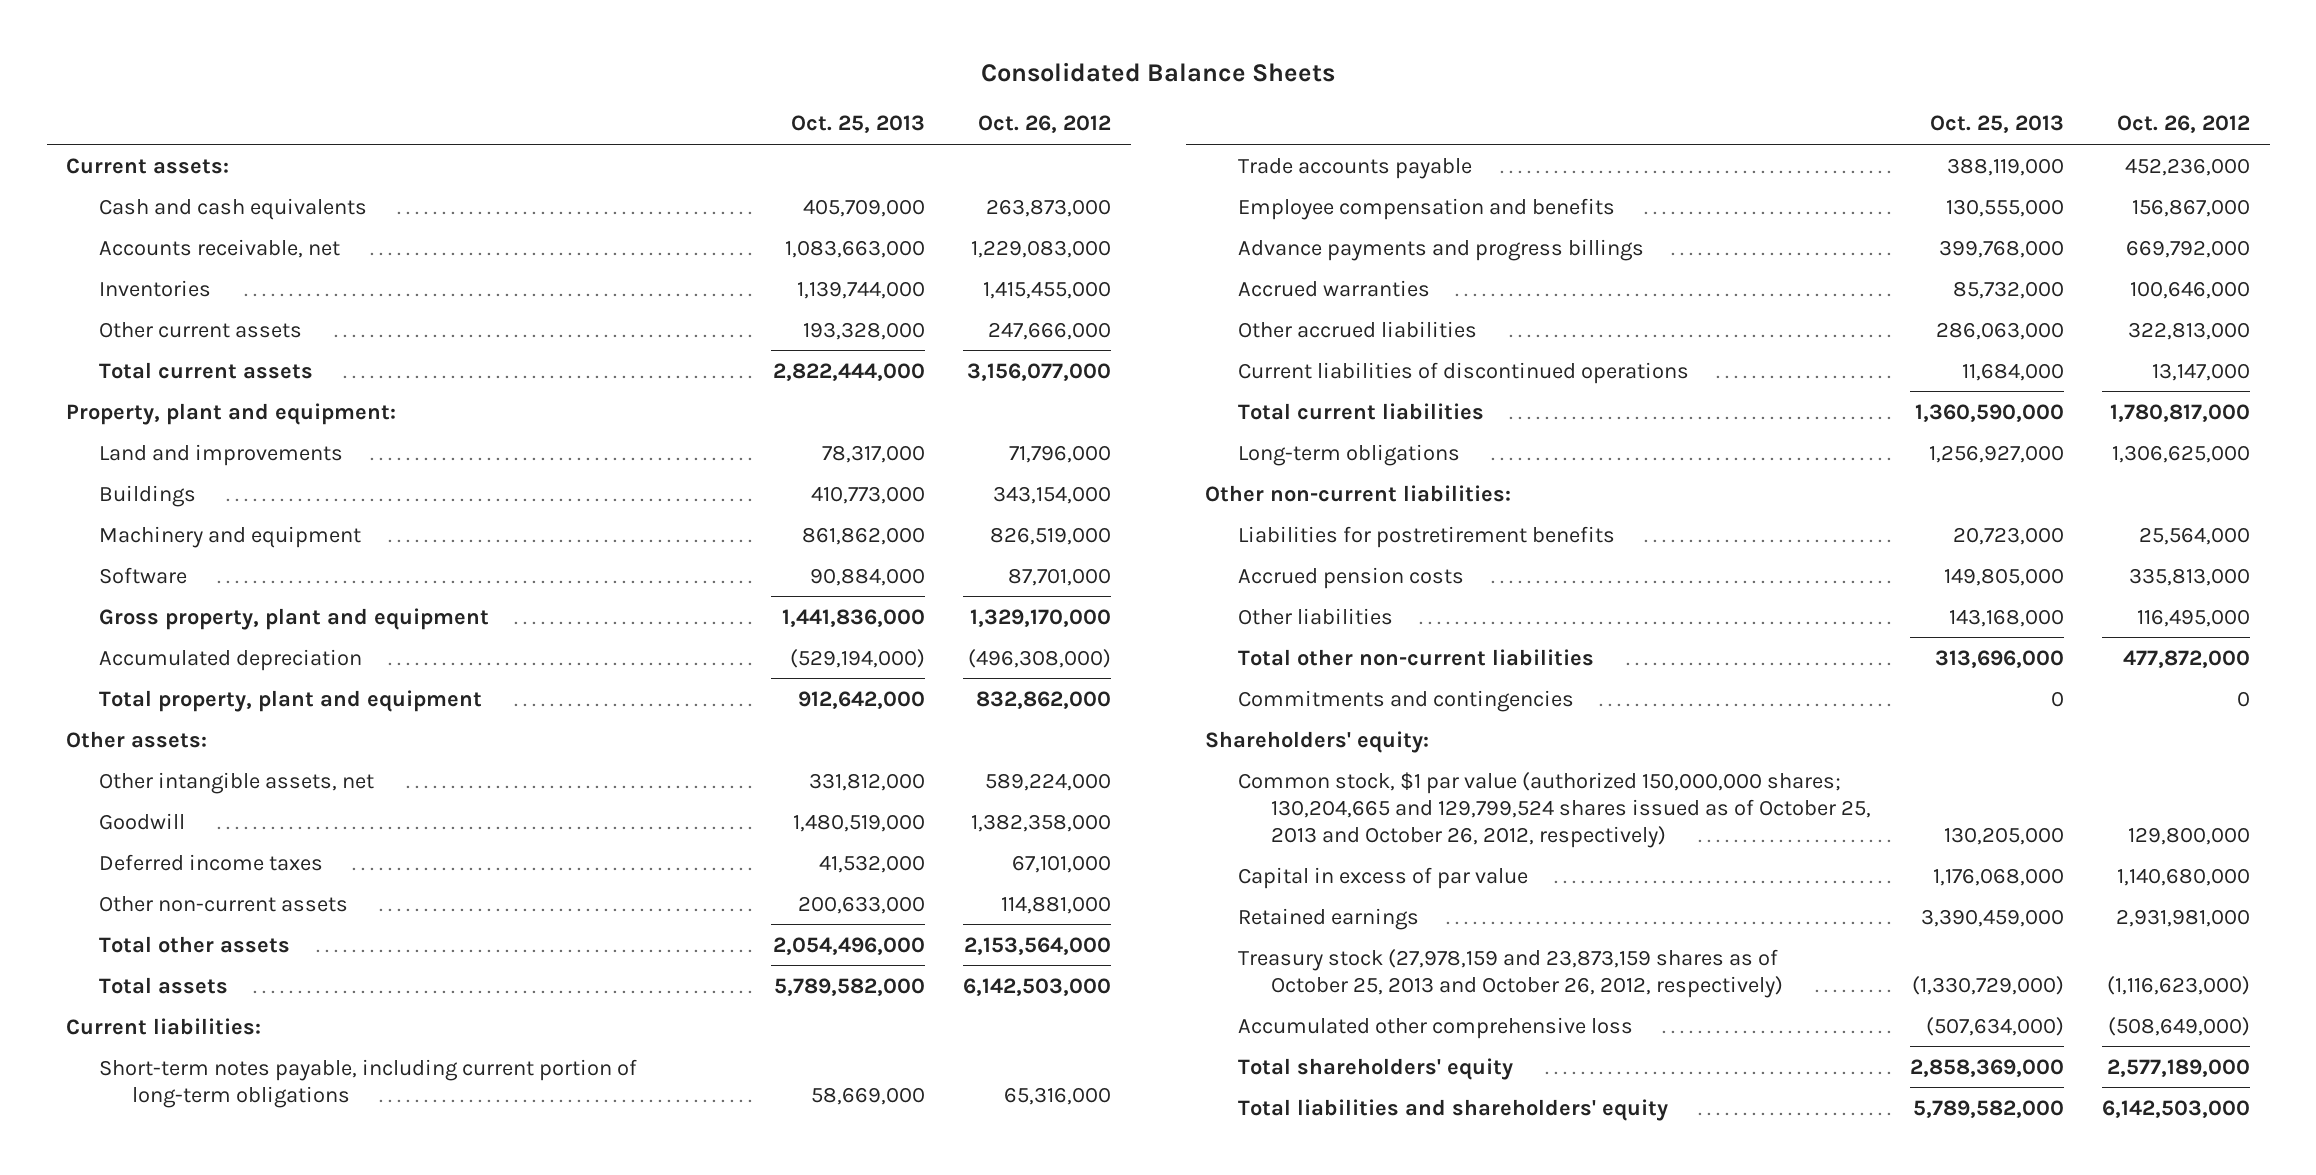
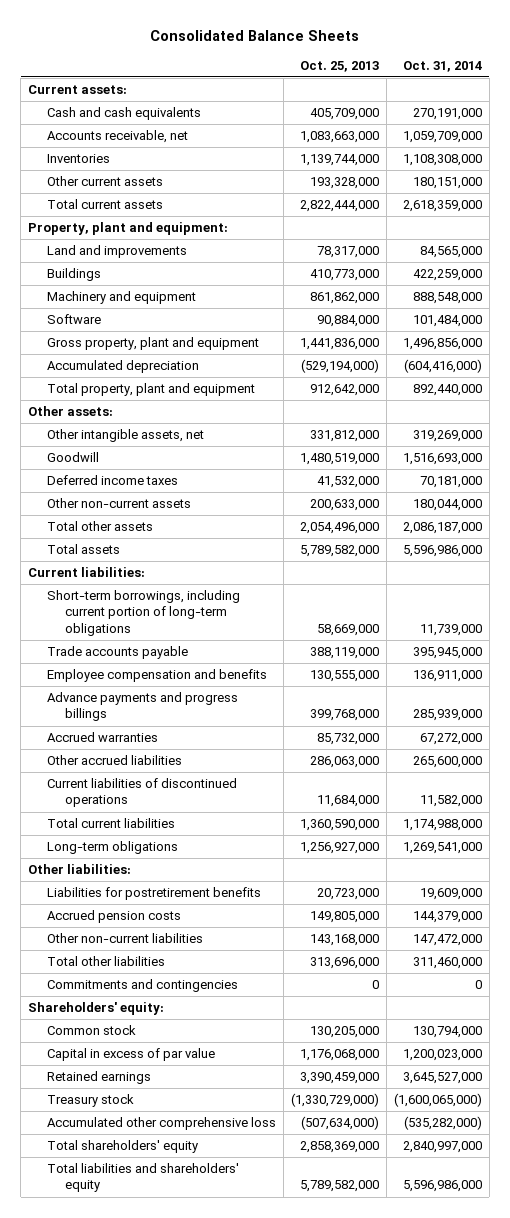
- | Oct. 25, 2013 | Oct. 26, 2012
+ | Oct. 25, 2013 | Oct. 31, 2014
- Short-term notes payable, including current portion of long-term obligations | 58,669,000 | 65,316,000
+ Short-term borrowings, including current portion of long-term obligations | 58,669,000 | 11,739,000
- Other non-current liabilities:
+ Other liabilities:
- Other liabilities | 143,168,000 | 116,495,000
- Total other non-current liabilities | 313,696,000 | 477,872,000
+ Other non-current liabilities | 143,168,000 | 147,472,000
+ Total other liabilities | 313,696,000 | 311,460,000
- Common stock, $1 par value (authorized 150,000,000 shares; 130,204,665 and 129,799,524 shares issued as of October 25, 2013 and October 26, 2012, respectively) | 130,205,000 | 129,800,000
+ Common stock | 130,205,000 | 130,794,000
- Treasury stock (27,978,159 and 23,873,159 shares as of October 25, 2013 and October 26, 2012, respectively) | (1,330,729,000) | (1,116,623,000)
+ Treasury stock | (1,330,729,000) | (1,600,065,000)

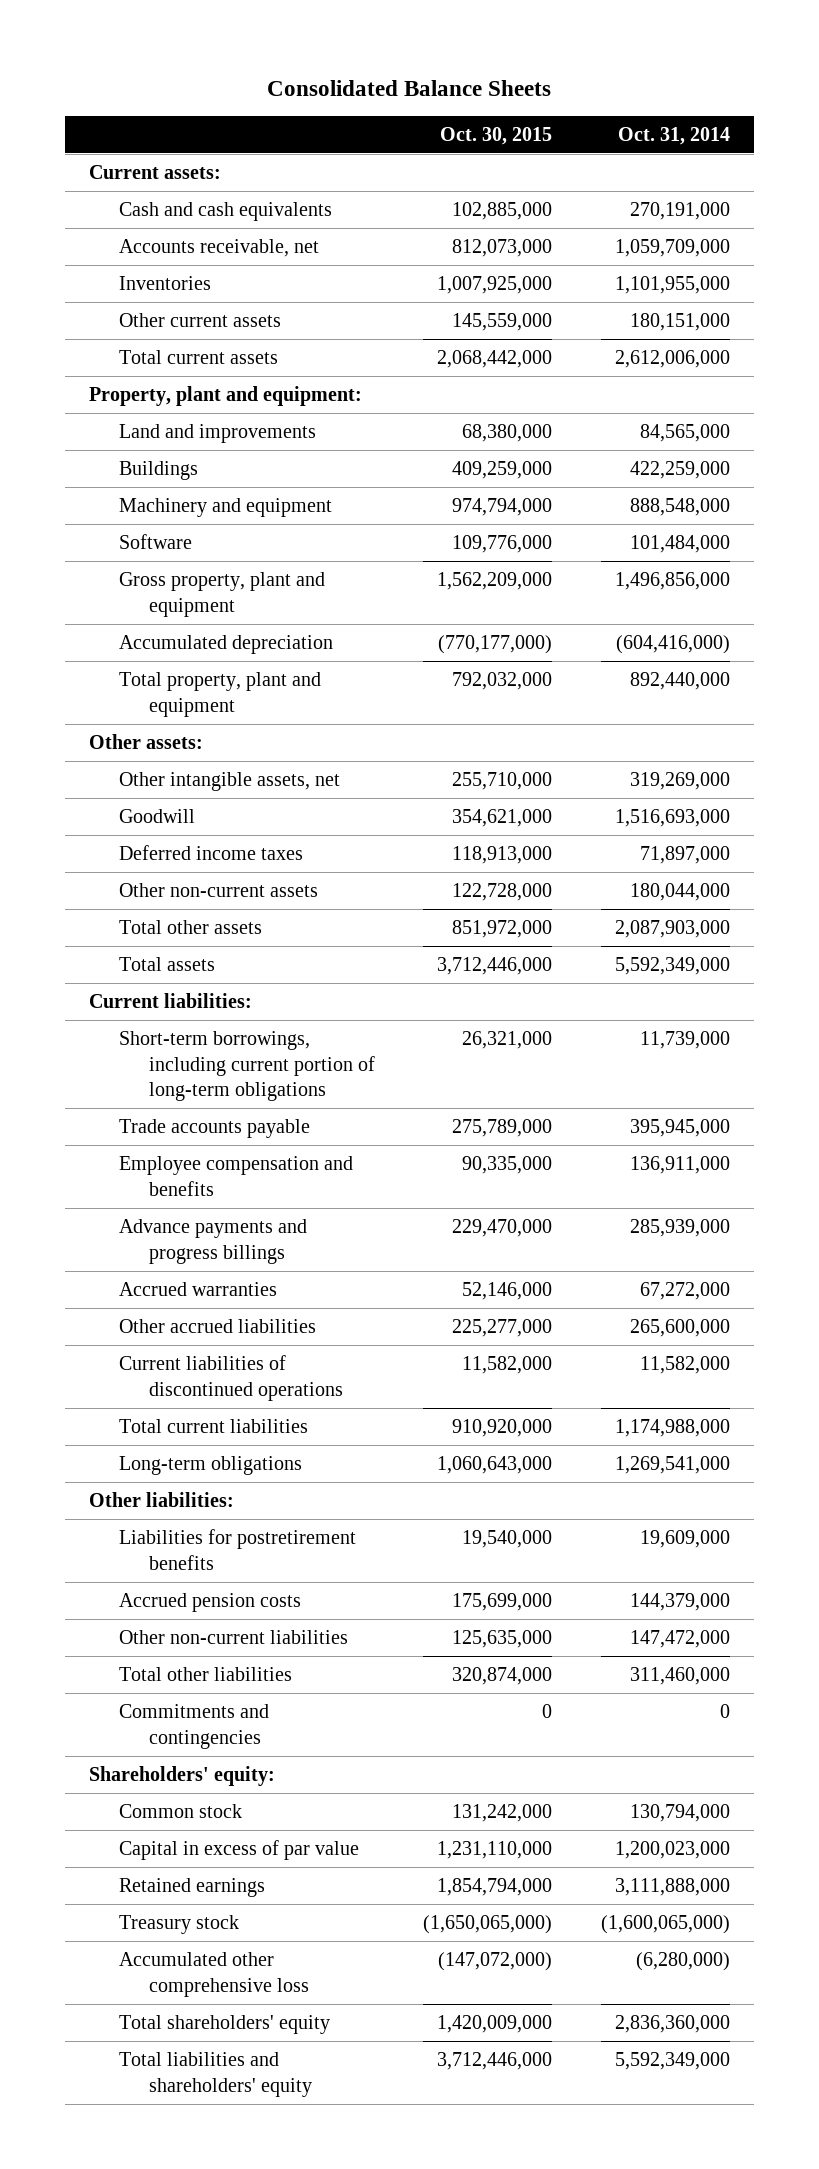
- | Oct. 25, 2013 | Oct. 31, 2014
+ | Oct. 30, 2015 | Oct. 31, 2014
- Inventories | 1,139,744,000 | 1,108,308,000
+ Inventories | 1,007,925,000 | 1,101,955,000
- Total current assets | 2,822,444,000 | 2,618,359,000
+ Total current assets | 2,068,442,000 | 2,612,006,000
- Deferred income taxes | 41,532,000 | 70,181,000
+ Deferred income taxes | 118,913,000 | 71,897,000
- Total other assets | 2,054,496,000 | 2,086,187,000
- Total assets | 5,789,582,000 | 5,596,986,000
+ Total other assets | 851,972,000 | 2,087,903,000
+ Total assets | 3,712,446,000 | 5,592,349,000
- Retained earnings | 3,390,459,000 | 3,645,527,000
+ Retained earnings | 1,854,794,000 | 3,111,888,000
- Accumulated other comprehensive loss | (507,634,000) | (535,282,000)
- Total shareholders' equity | 2,858,369,000 | 2,840,997,000
- Total liabilities and shareholders' equity | 5,789,582,000 | 5,596,986,000
+ Accumulated other comprehensive loss | (147,072,000) | (6,280,000)
+ Total shareholders' equity | 1,420,009,000 | 2,836,360,000
+ Total liabilities and shareholders' equity | 3,712,446,000 | 5,592,349,000

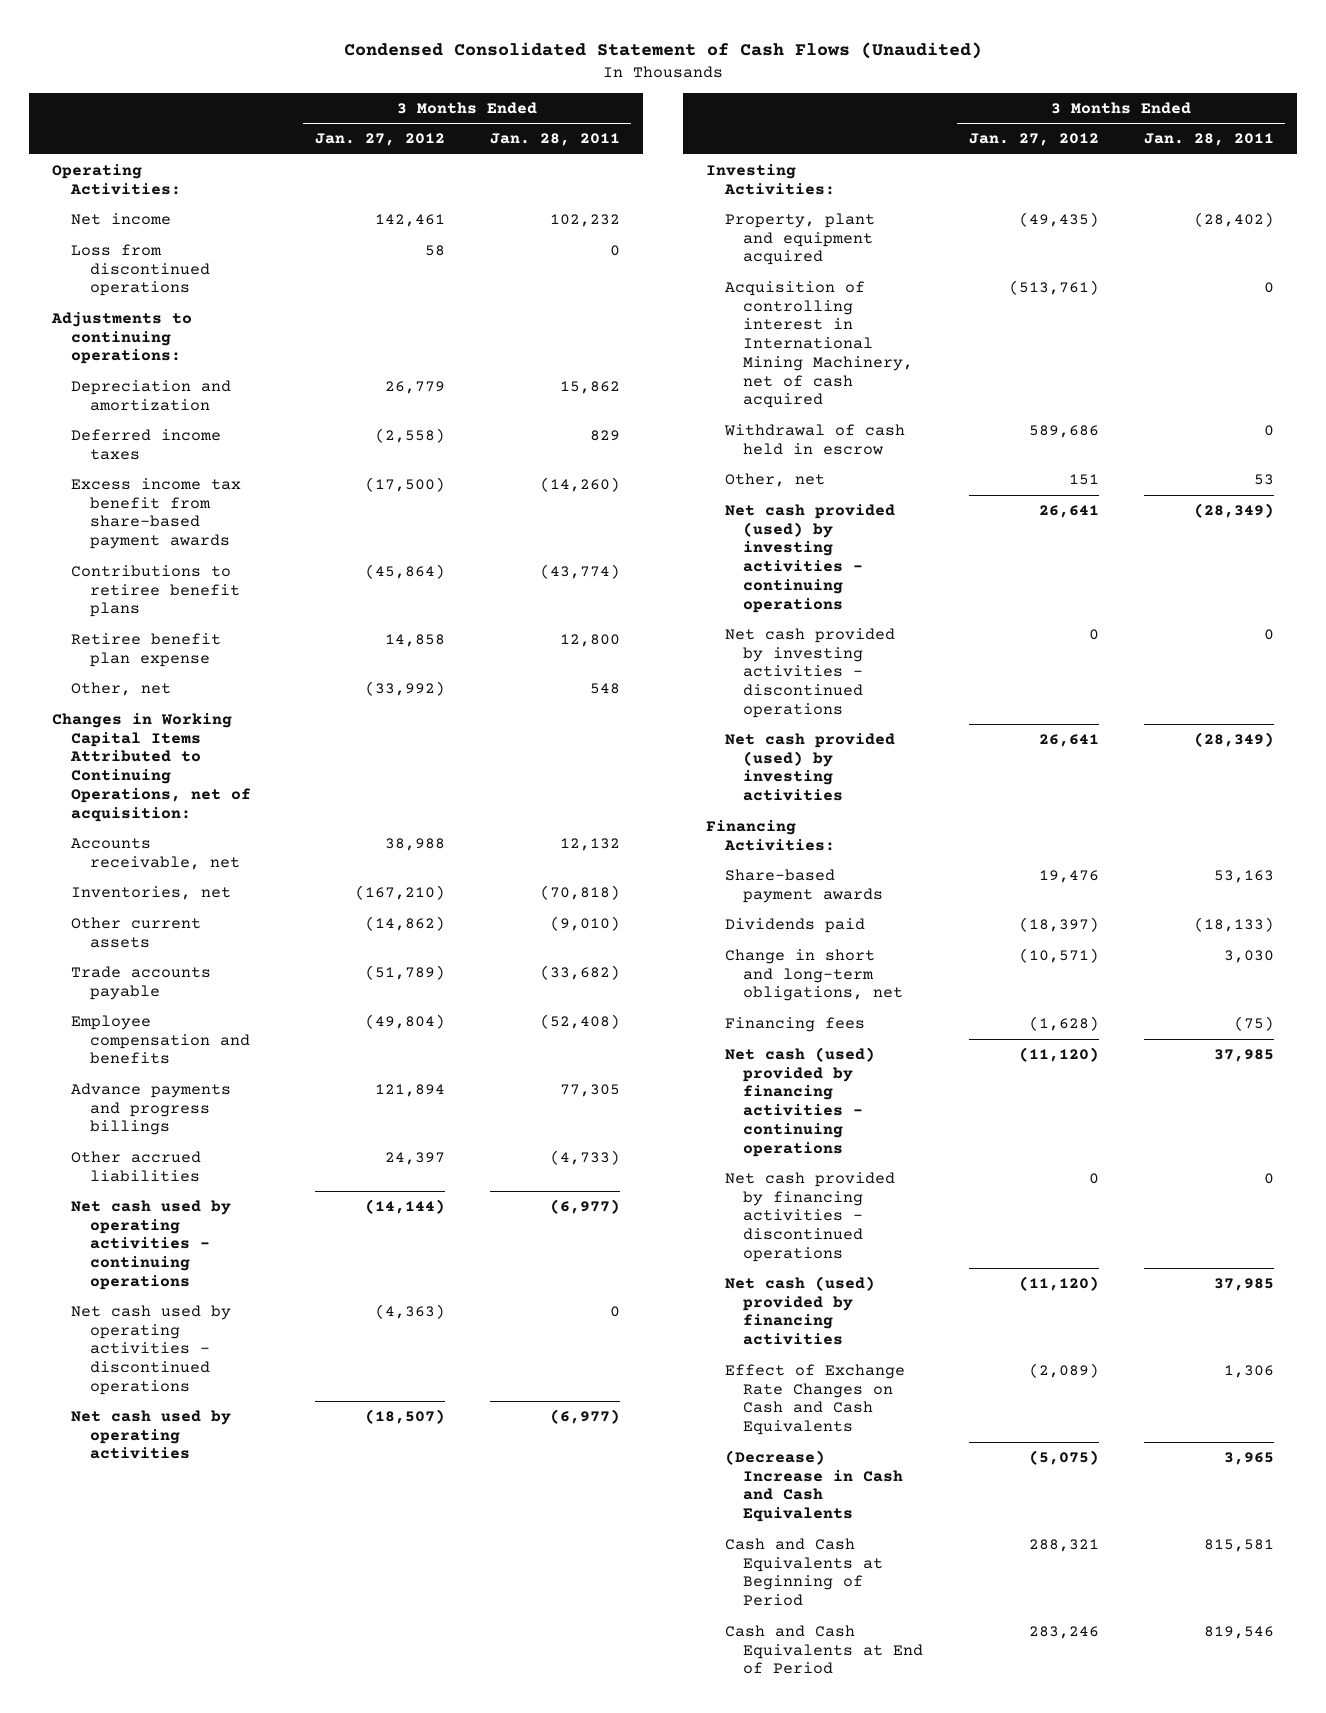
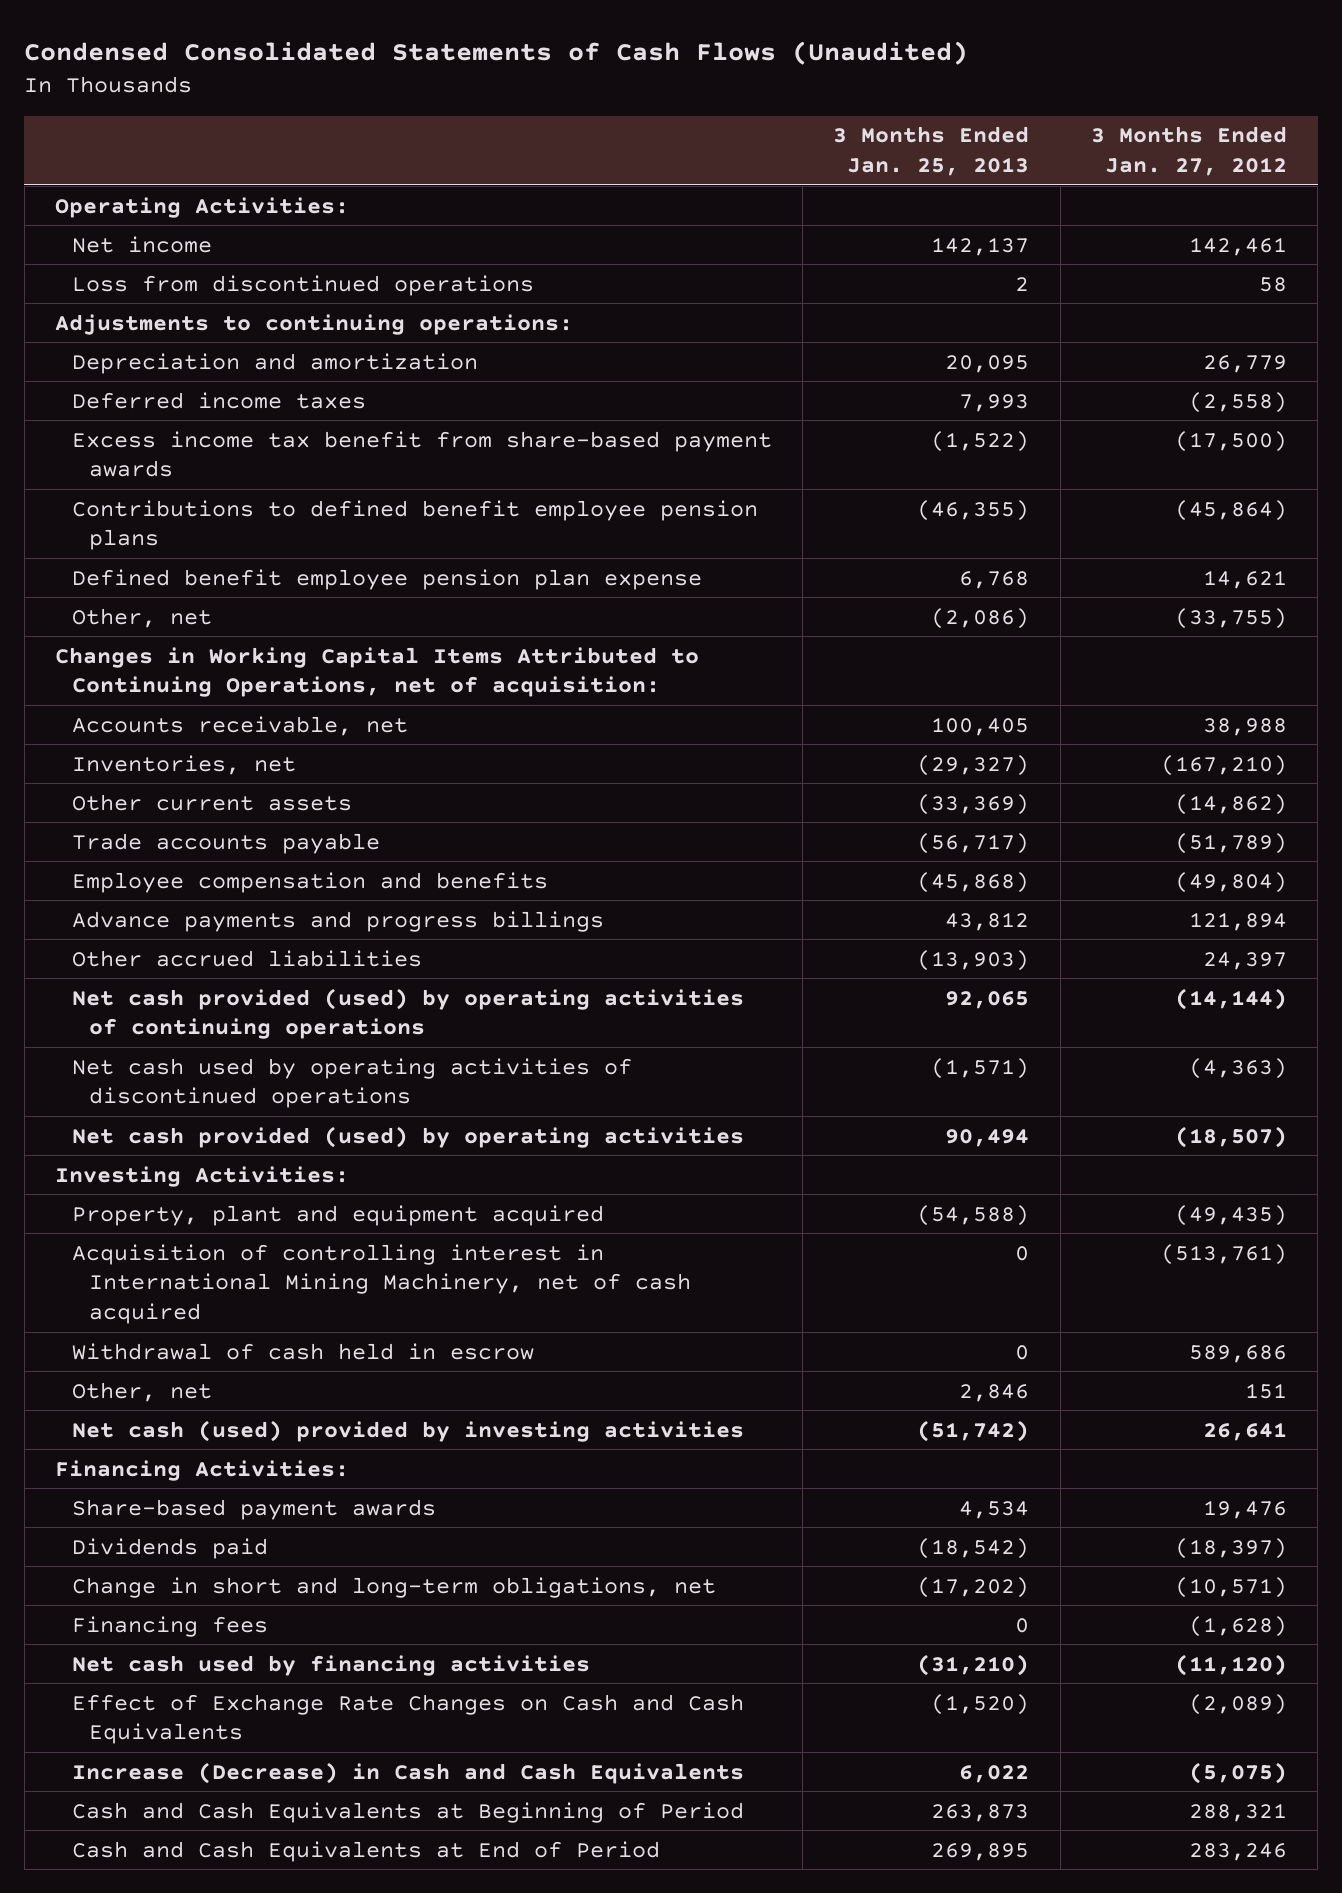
- Condensed Consolidated Statement of Cash Flows (Unaudited)
+ Condensed Consolidated Statements of Cash Flows (Unaudited)
- | 3 Months Ended Jan. 27, 2012 | 3 Months Ended Jan. 28, 2011
+ | 3 Months Ended Jan. 25, 2013 | 3 Months Ended Jan. 27, 2012
- Contributions to retiree benefit plans | (45,864) | (43,774)
- Retiree benefit plan expense | 14,858 | 12,800
- Other, net | (33,992) | 548
+ Contributions to defined benefit employee pension plans | (46,355) | (45,864)
+ Defined benefit employee pension plan expense | 6,768 | 14,621
+ Other, net | (2,086) | (33,755)
- Net cash used by operating activities - continuing operations | (14,144) | (6,977)
- Net cash used by operating activities - discontinued operations | (4,363) | 0
- Net cash used by operating activities | (18,507) | (6,977)
+ Net cash provided (used) by operating activities of continuing operations | 92,065 | (14,144)
+ Net cash used by operating activities of discontinued operations | (1,571) | (4,363)
+ Net cash provided (used) by operating activities | 90,494 | (18,507)
- Net cash provided (used) by investing activities - continuing operations | 26,641 | (28,349)
- Net cash provided by investing activities - discontinued operations | 0 | 0
- Net cash provided (used) by investing activities | 26,641 | (28,349)
+ Net cash (used) provided by investing activities | (51,742) | 26,641
- Net cash (used) provided by financing activities - continuing operations | (11,120) | 37,985
- Net cash provided by financing activities - discontinued operations | 0 | 0
- Net cash (used) provided by financing activities | (11,120) | 37,985
+ Net cash used by financing activities | (31,210) | (11,120)
- (Decrease) Increase in Cash and Cash Equivalents | (5,075) | 3,965
+ Increase (Decrease) in Cash and Cash Equivalents | 6,022 | (5,075)

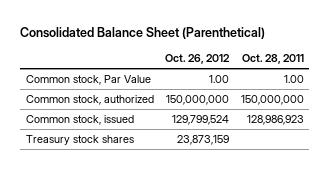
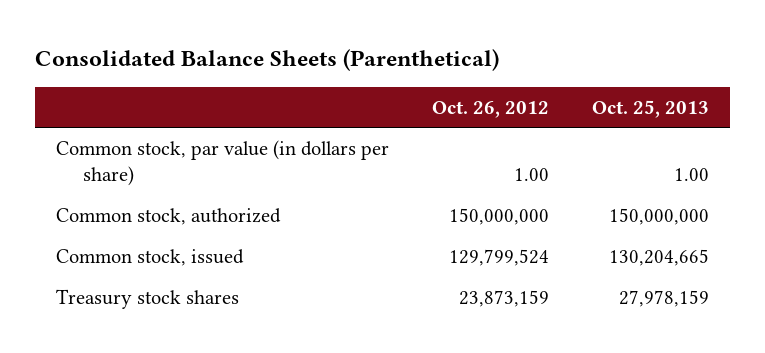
- Consolidated Balance Sheet (Parenthetical)
+ Consolidated Balance Sheets (Parenthetical)
- | Oct. 26, 2012 | Oct. 28, 2011
+ | Oct. 26, 2012 | Oct. 25, 2013
- Common stock, Par Value | 1.00 | 1.00
+ Common stock, par value (in dollars per share) | 1.00 | 1.00

